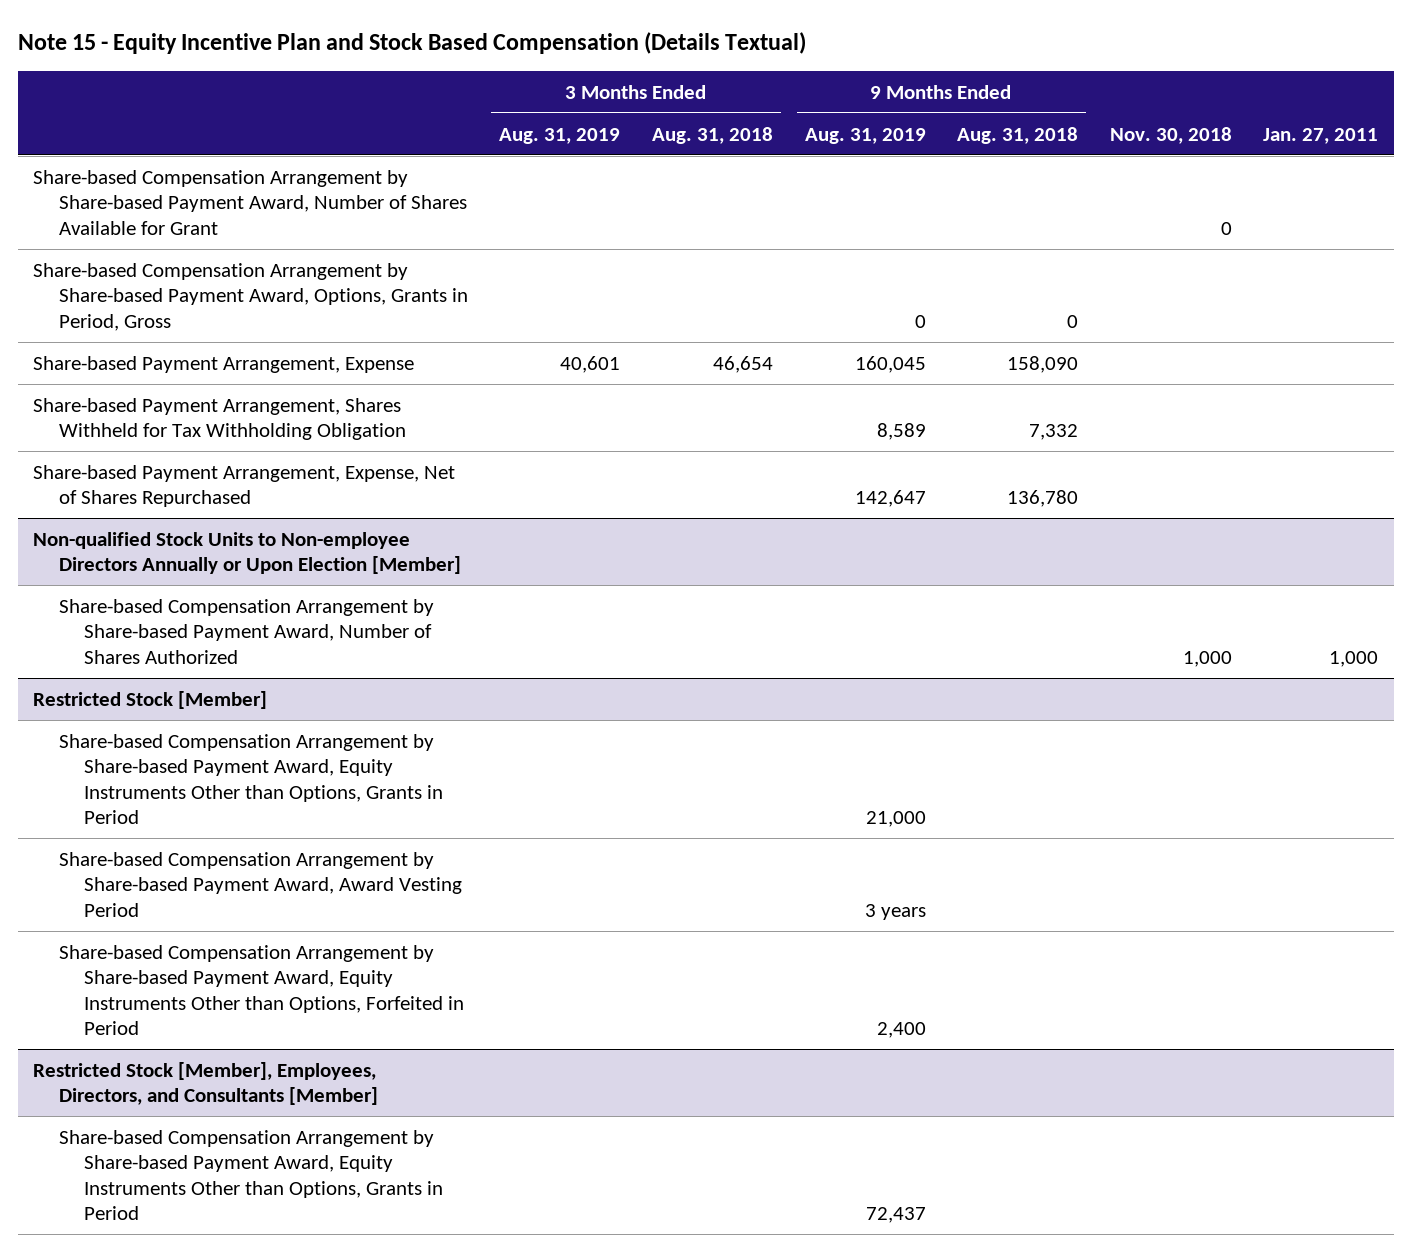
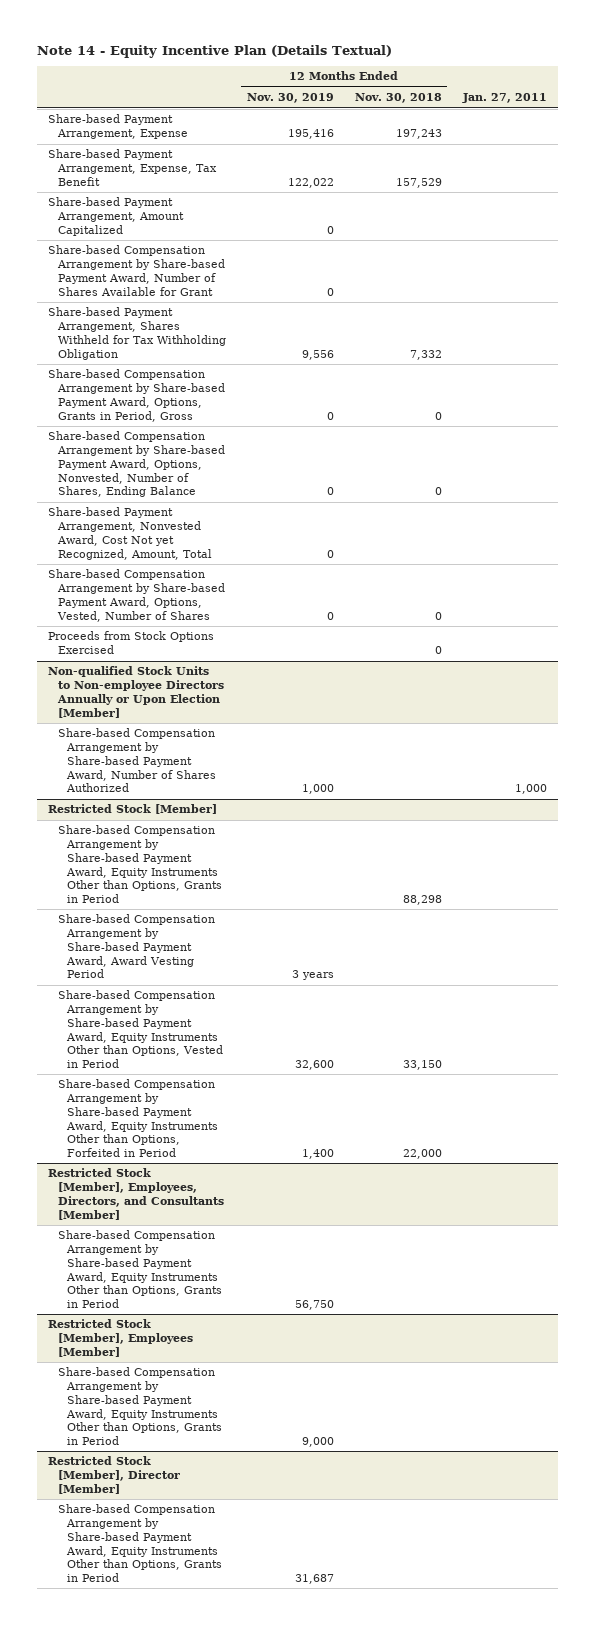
- Note 15 - Equity Incentive Plan and Stock Based Compensation (Details Textual)
+ Note 14 - Equity Incentive Plan (Details Textual)
- | 3 Months Ended Aug. 31, 2019 | 3 Months Ended Aug. 31, 2018 | 9 Months Ended Aug. 31, 2019 | 9 Months Ended Aug. 31, 2018 | Nov. 30, 2018 | Jan. 27, 2011
+ | 12 Months Ended Nov. 30, 2019 | 12 Months Ended Nov. 30, 2018 | Jan. 27, 2011
+ Share-based Payment Arrangement, Expense, Tax Benefit | 122,022 | 157,529 |
+ Share-based Payment Arrangement, Amount Capitalized | 0 | |
moved down: Share-based Compensation Arrangement by Share-based Payment Award, Number of Shares Available for Grant | 0 | |
- Share-based Payment Arrangement, Expense, Net of Shares Repurchased | | | 142,647 | 136,780 | |
moved down: Share-based Compensation Arrangement by Share-based Payment Award, Options, Grants in Period, Gross | 0 | 0 |
+ Share-based Compensation Arrangement by Share-based Payment Award, Options, Nonvested, Number of Shares, Ending Balance | 0 | 0 |
+ Share-based Payment Arrangement, Nonvested Award, Cost Not yet Recognized, Amount, Total | 0 | |
+ Share-based Compensation Arrangement by Share-based Payment Award, Options, Vested, Number of Shares | 0 | 0 |
+ Proceeds from Stock Options Exercised | | 0 |
@ Restricted Stock [Member]
+ Share-based Compensation Arrangement by Share-based Payment Award, Equity Instruments Other than Options, Vested in Period | 32,600 | 33,150 |
+ Restricted Stock [Member], Employees [Member]
+ Share-based Compensation Arrangement by Share-based Payment Award, Equity Instruments Other than Options, Grants in Period | 9,000 | |
+ Restricted Stock [Member], Director [Member]
+ Share-based Compensation Arrangement by Share-based Payment Award, Equity Instruments Other than Options, Grants in Period | 31,687 | |

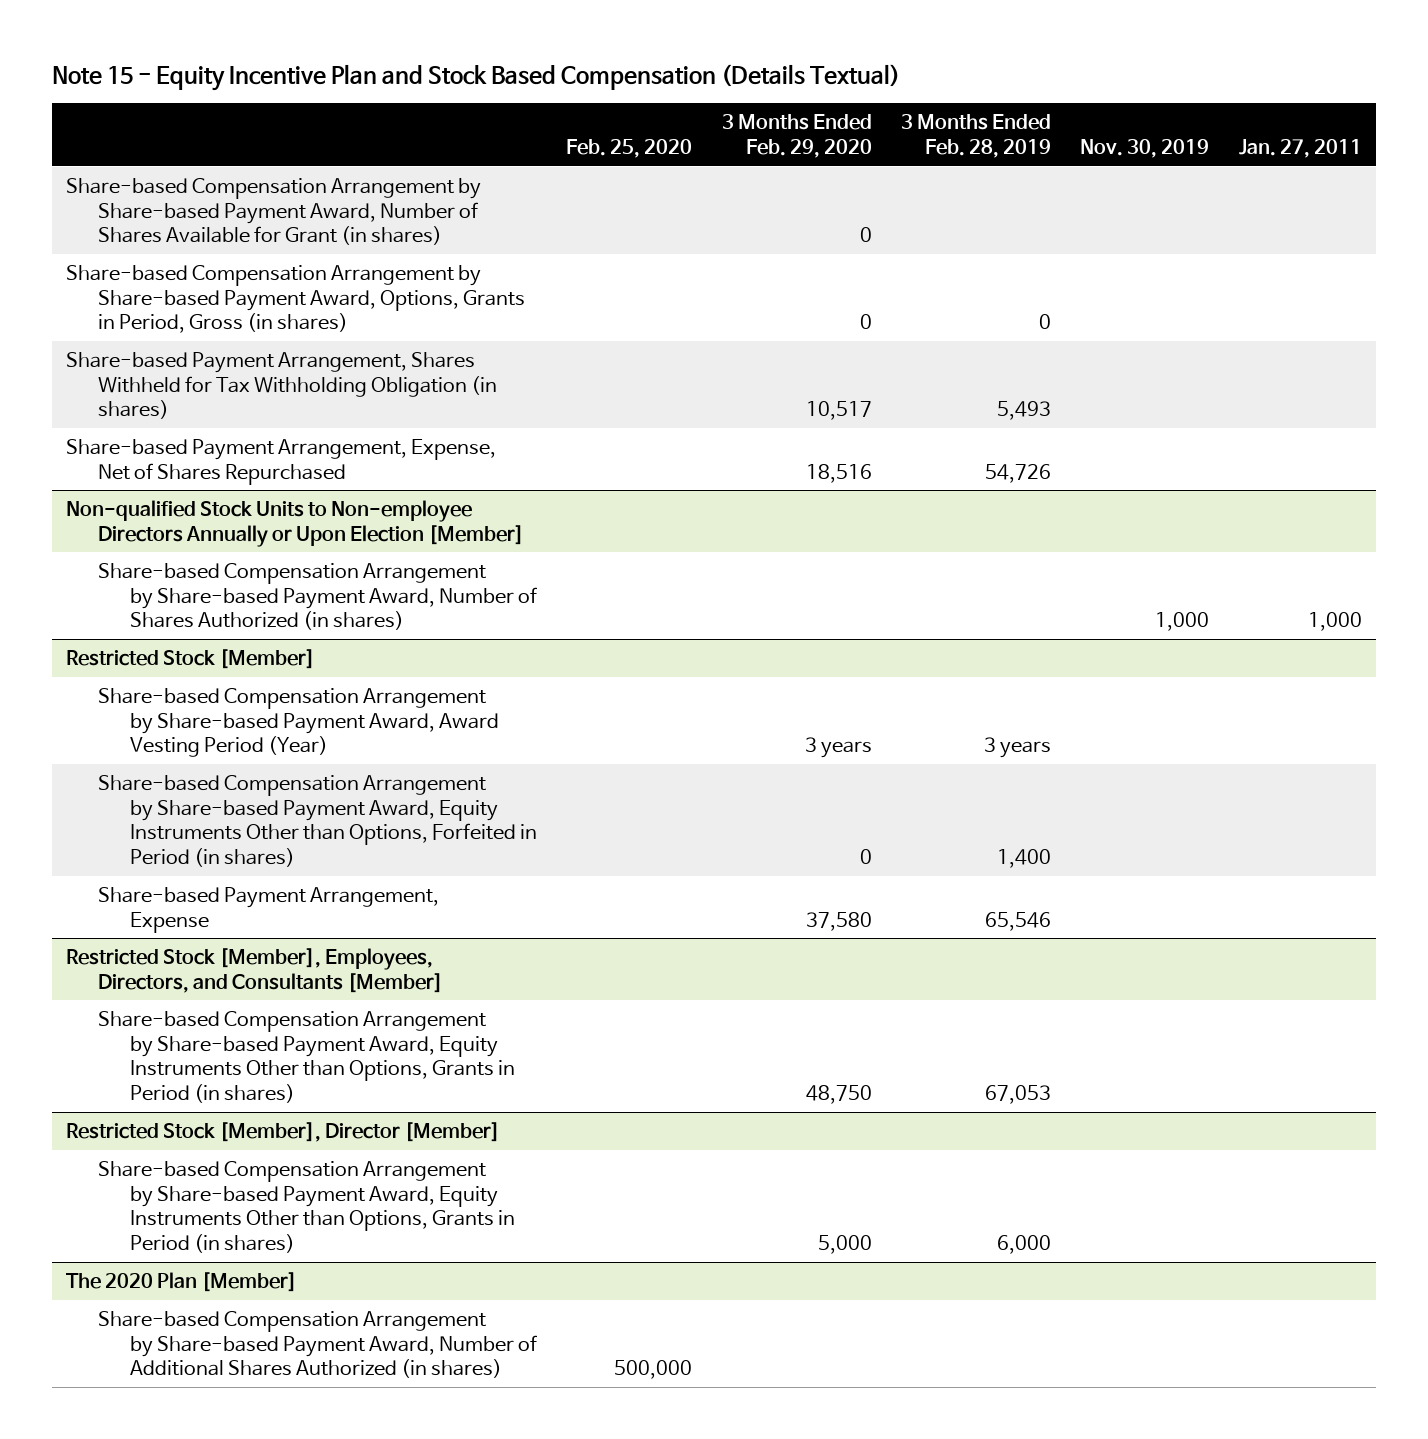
- Note 14 - Equity Incentive Plan (Details Textual)
+ Note 15 - Equity Incentive Plan and Stock Based Compensation (Details Textual)
- | 12 Months Ended Nov. 30, 2019 | 12 Months Ended Nov. 30, 2018 | Jan. 27, 2011
+ | Feb. 25, 2020 | 3 Months Ended Feb. 29, 2020 | 3 Months Ended Feb. 28, 2019 | Nov. 30, 2019 | Jan. 27, 2011
- Share-based Payment Arrangement, Expense | 195,416 | 197,243 |
- Share-based Payment Arrangement, Expense, Tax Benefit | 122,022 | 157,529 |
- Share-based Payment Arrangement, Amount Capitalized | 0 | |
- Share-based Compensation Arrangement by Share-based Payment Award, Number of Shares Available for Grant | 0 | |
- Share-based Payment Arrangement, Shares Withheld for Tax Withholding Obligation | 9,556 | 7,332 |
- Share-based Compensation Arrangement by Share-based Payment Award, Options, Grants in Period, Gross | 0 | 0 |
- Share-based Compensation Arrangement by Share-based Payment Award, Options, Nonvested, Number of Shares, Ending Balance | 0 | 0 |
- Share-based Payment Arrangement, Nonvested Award, Cost Not yet Recognized, Amount, Total | 0 | |
- Share-based Compensation Arrangement by Share-based Payment Award, Options, Vested, Number of Shares | 0 | 0 |
- Proceeds from Stock Options Exercised | | 0 |
+ Share-based Compensation Arrangement by Share-based Payment Award, Number of Shares Available for Grant (in shares) | | 0 | | |
+ Share-based Compensation Arrangement by Share-based Payment Award, Options, Grants in Period, Gross (in shares) | | 0 | 0 | |
+ Share-based Payment Arrangement, Shares Withheld for Tax Withholding Obligation (in shares) | | 10,517 | 5,493 | |
+ Share-based Payment Arrangement, Expense, Net of Shares Repurchased | | 18,516 | 54,726 | |
@ Non-qualified Stock Units to Non-employee Directors Annually or Upon Election [Member]
- Share-based Compensation Arrangement by Share-based Payment Award, Number of Shares Authorized | 1,000 | | 1,000
+ Share-based Compensation Arrangement by Share-based Payment Award, Number of Shares Authorized (in shares) | | | | 1,000 | 1,000
@ Restricted Stock [Member]
- Share-based Compensation Arrangement by Share-based Payment Award, Equity Instruments Other than Options, Grants in Period | | 88,298 |
- Share-based Compensation Arrangement by Share-based Payment Award, Award Vesting Period | 3 years | |
- Share-based Compensation Arrangement by Share-based Payment Award, Equity Instruments Other than Options, Vested in Period | 32,600 | 33,150 |
- Share-based Compensation Arrangement by Share-based Payment Award, Equity Instruments Other than Options, Forfeited in Period | 1,400 | 22,000 |
+ Share-based Compensation Arrangement by Share-based Payment Award, Award Vesting Period (Year) | | 3 years | 3 years | |
+ Share-based Compensation Arrangement by Share-based Payment Award, Equity Instruments Other than Options, Forfeited in Period (in shares) | | 0 | 1,400 | |
+ Share-based Payment Arrangement, Expense | | 37,580 | 65,546 | |
@ Restricted Stock [Member], Employees, Directors, and Consultants [Member]
- Share-based Compensation Arrangement by Share-based Payment Award, Equity Instruments Other than Options, Grants in Period | 56,750 | |
- Restricted Stock [Member], Employees [Member]
- Share-based Compensation Arrangement by Share-based Payment Award, Equity Instruments Other than Options, Grants in Period | 9,000 | |
@ Restricted Stock [Member], Employees, Directors, and Consultants [Member]
+ Share-based Compensation Arrangement by Share-based Payment Award, Equity Instruments Other than Options, Grants in Period (in shares) | | 48,750 | 67,053 | |
@ Restricted Stock [Member], Director [Member]
- Share-based Compensation Arrangement by Share-based Payment Award, Equity Instruments Other than Options, Grants in Period | 31,687 | |
+ Share-based Compensation Arrangement by Share-based Payment Award, Equity Instruments Other than Options, Grants in Period (in shares) | | 5,000 | 6,000 | |
+ The 2020 Plan [Member]
+ Share-based Compensation Arrangement by Share-based Payment Award, Number of Additional Shares Authorized (in shares) | 500,000 | | | |

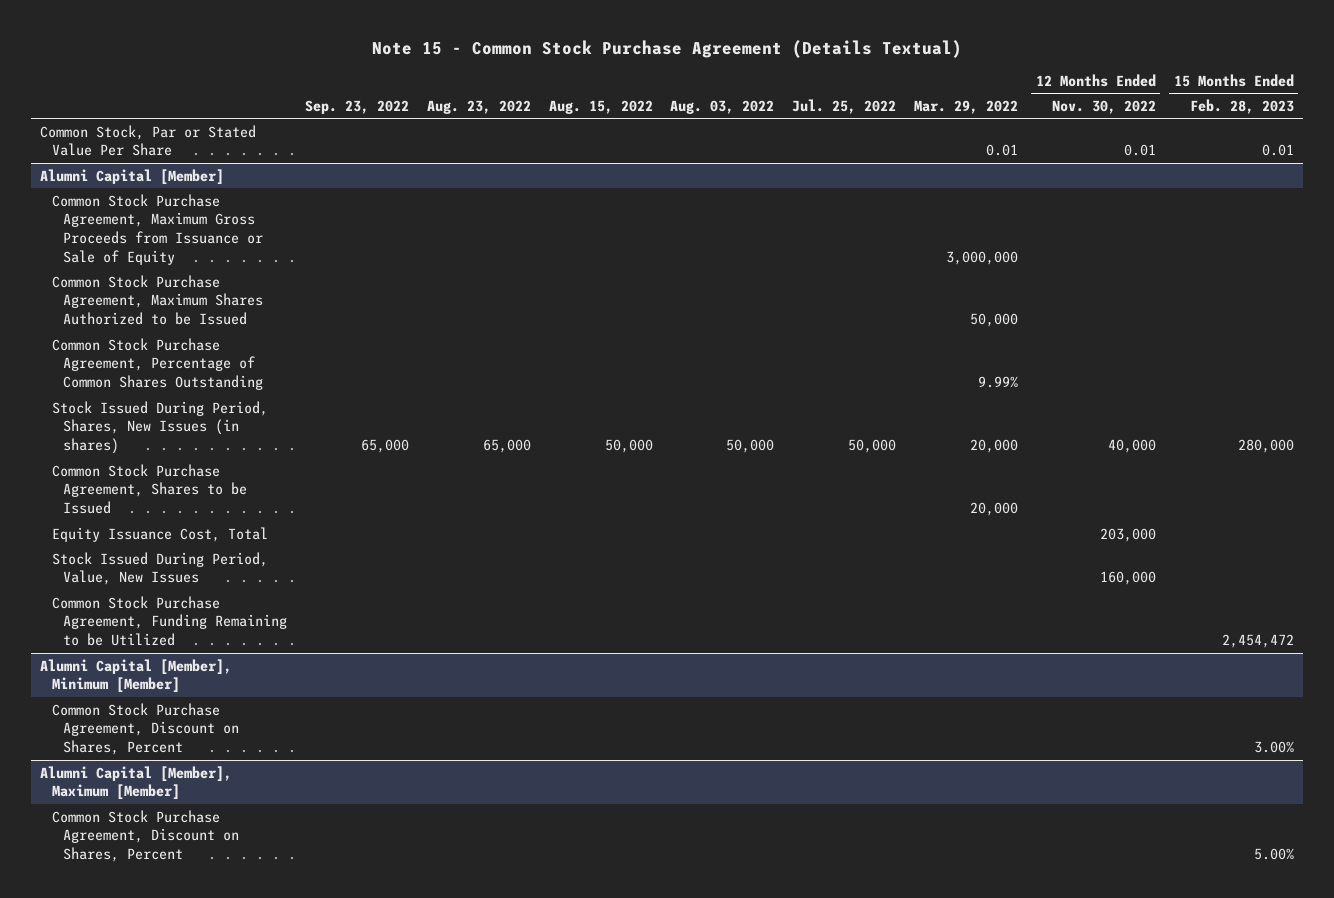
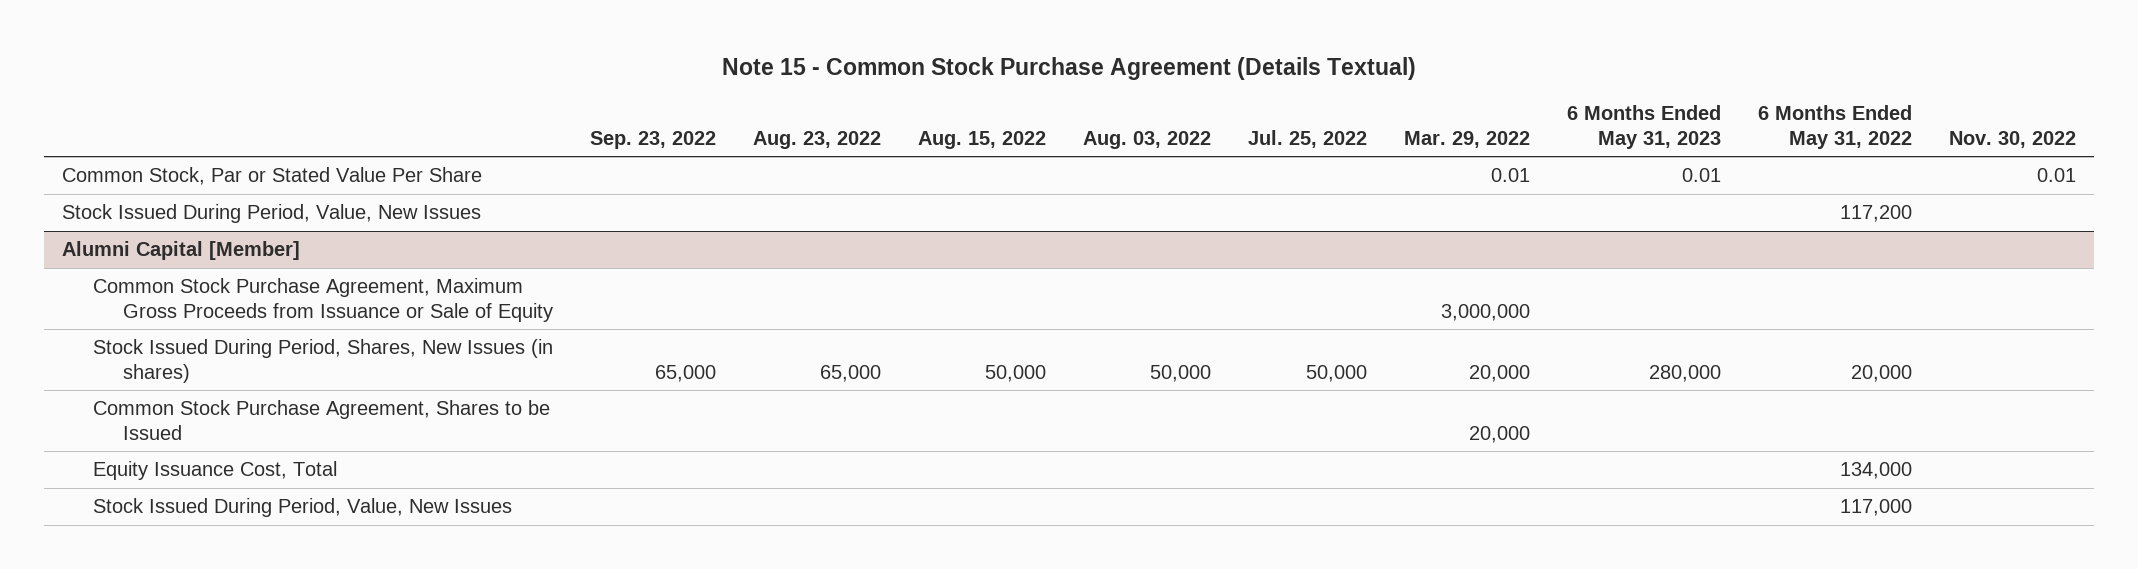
- | Sep. 23, 2022 | Aug. 23, 2022 | Aug. 15, 2022 | Aug. 03, 2022 | Jul. 25, 2022 | Mar. 29, 2022 | 12 Months Ended Nov. 30, 2022 | 15 Months Ended Feb. 28, 2023
+ | Sep. 23, 2022 | Aug. 23, 2022 | Aug. 15, 2022 | Aug. 03, 2022 | Jul. 25, 2022 | Mar. 29, 2022 | 6 Months Ended May 31, 2023 | 6 Months Ended May 31, 2022 | Nov. 30, 2022
+ Stock Issued During Period, Value, New Issues | | | | | | | | 117,200 |
@ Alumni Capital [Member]
- Common Stock Purchase Agreement, Maximum Shares Authorized to be Issued | | | | | | 50,000 | |
- Common Stock Purchase Agreement, Percentage of Common Shares Outstanding | | | | | | 9.99% | |
- Common Stock Purchase Agreement, Funding Remaining to be Utilized | | | | | | | | 2,454,472
- Alumni Capital [Member], Minimum [Member]
- Common Stock Purchase Agreement, Discount on Shares, Percent | | | | | | | | 3.00%
- Alumni Capital [Member], Maximum [Member]
- Common Stock Purchase Agreement, Discount on Shares, Percent | | | | | | | | 5.00%

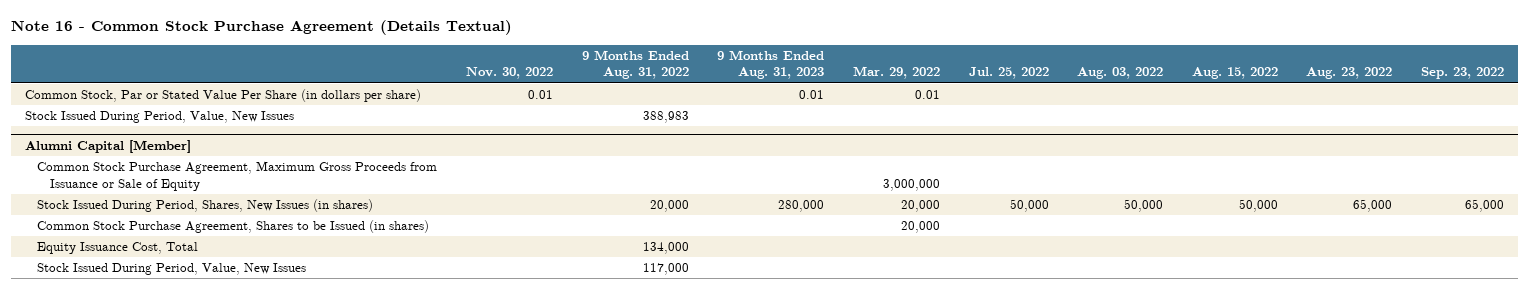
- Note 15 - Common Stock Purchase Agreement (Details Textual)
+ Note 16 - Common Stock Purchase Agreement (Details Textual)
- | Sep. 23, 2022 | Aug. 23, 2022 | Aug. 15, 2022 | Aug. 03, 2022 | Jul. 25, 2022 | Mar. 29, 2022 | 6 Months Ended May 31, 2023 | 6 Months Ended May 31, 2022 | Nov. 30, 2022
+ | Nov. 30, 2022 | 9 Months Ended Aug. 31, 2022 | 9 Months Ended Aug. 31, 2023 | Mar. 29, 2022 | Jul. 25, 2022 | Aug. 03, 2022 | Aug. 15, 2022 | Aug. 23, 2022 | Sep. 23, 2022
- Common Stock, Par or Stated Value Per Share | | | | | | 0.01 | 0.01 | | 0.01
+ Common Stock, Par or Stated Value Per Share (in dollars per share) | 0.01 | | 0.01 | 0.01 | | | | |
@ Alumni Capital [Member]
- Common Stock Purchase Agreement, Shares to be Issued | | | | | | 20,000 | | |
+ Common Stock Purchase Agreement, Shares to be Issued (in shares) | | | | 20,000 | | | | |

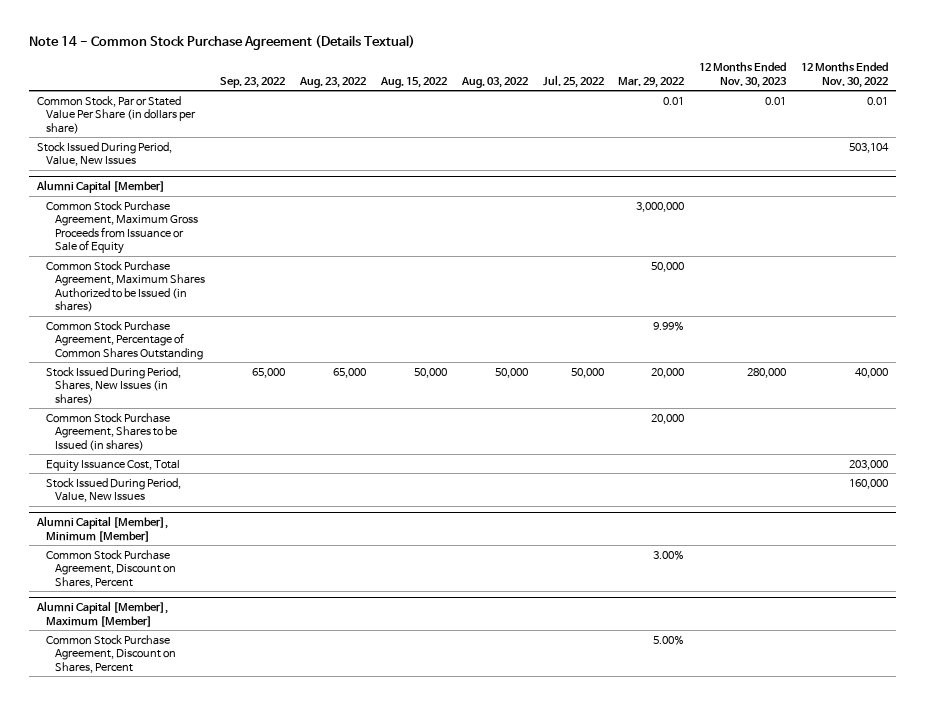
- Note 16 - Common Stock Purchase Agreement (Details Textual)
+ Note 14 - Common Stock Purchase Agreement (Details Textual)
- | Nov. 30, 2022 | 9 Months Ended Aug. 31, 2022 | 9 Months Ended Aug. 31, 2023 | Mar. 29, 2022 | Jul. 25, 2022 | Aug. 03, 2022 | Aug. 15, 2022 | Aug. 23, 2022 | Sep. 23, 2022
+ | Sep. 23, 2022 | Aug. 23, 2022 | Aug. 15, 2022 | Aug. 03, 2022 | Jul. 25, 2022 | Mar. 29, 2022 | 12 Months Ended Nov. 30, 2023 | 12 Months Ended Nov. 30, 2022
@ Alumni Capital [Member]
+ Common Stock Purchase Agreement, Maximum Shares Authorized to be Issued (in shares) | | | | | | 50,000 | |
+ Common Stock Purchase Agreement, Percentage of Common Shares Outstanding | | | | | | 9.99% | |
+ Alumni Capital [Member], Minimum [Member]
+ Common Stock Purchase Agreement, Discount on Shares, Percent | | | | | | 3.00% | |
+ Alumni Capital [Member], Maximum [Member]
+ Common Stock Purchase Agreement, Discount on Shares, Percent | | | | | | 5.00% | |

